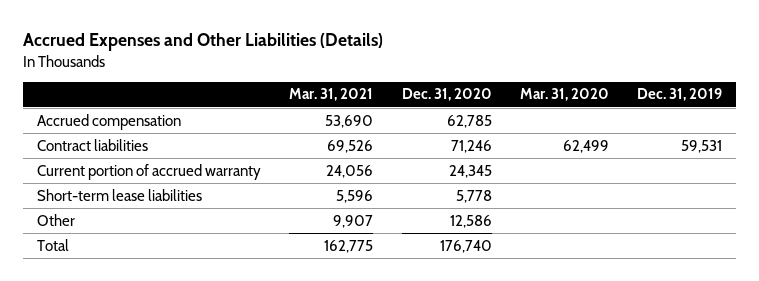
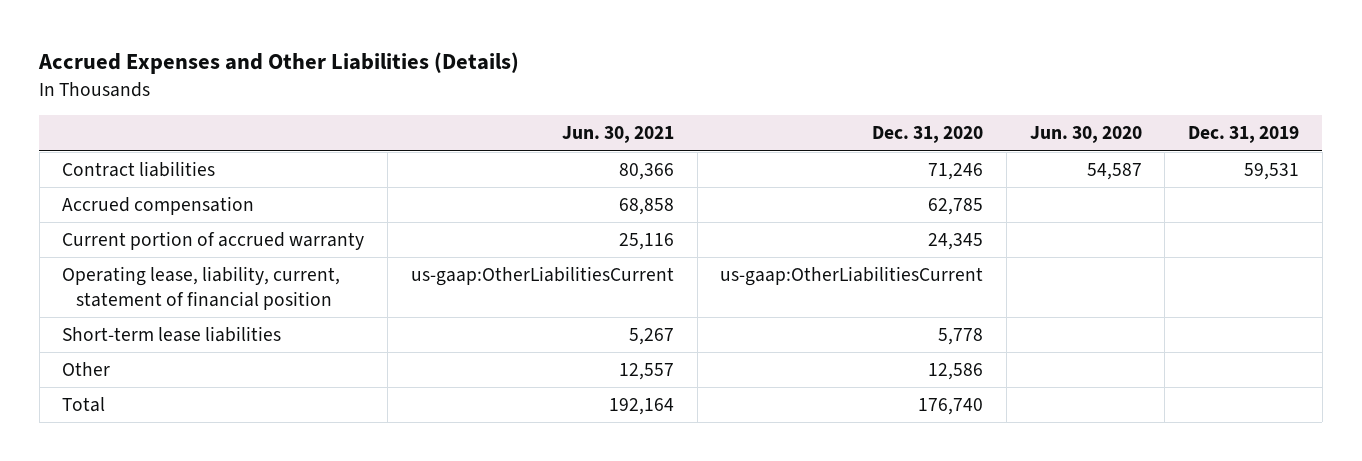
- | Mar. 31, 2021 | Dec. 31, 2020 | Mar. 31, 2020 | Dec. 31, 2019
+ | Jun. 30, 2021 | Dec. 31, 2020 | Jun. 30, 2020 | Dec. 31, 2019
moved down: Accrued compensation | 68,858 | 62,785 | |
+ Operating lease, liability, current, statement of financial position | us-gaap:OtherLiabilitiesCurrent | us-gaap:OtherLiabilitiesCurrent | |

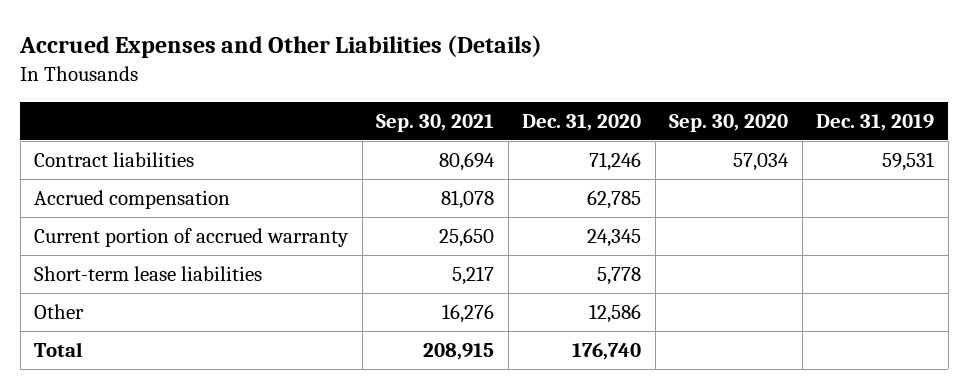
- | Jun. 30, 2021 | Dec. 31, 2020 | Jun. 30, 2020 | Dec. 31, 2019
+ | Sep. 30, 2021 | Dec. 31, 2020 | Sep. 30, 2020 | Dec. 31, 2019
- Operating lease, liability, current, statement of financial position | us-gaap:OtherLiabilitiesCurrent | us-gaap:OtherLiabilitiesCurrent | |

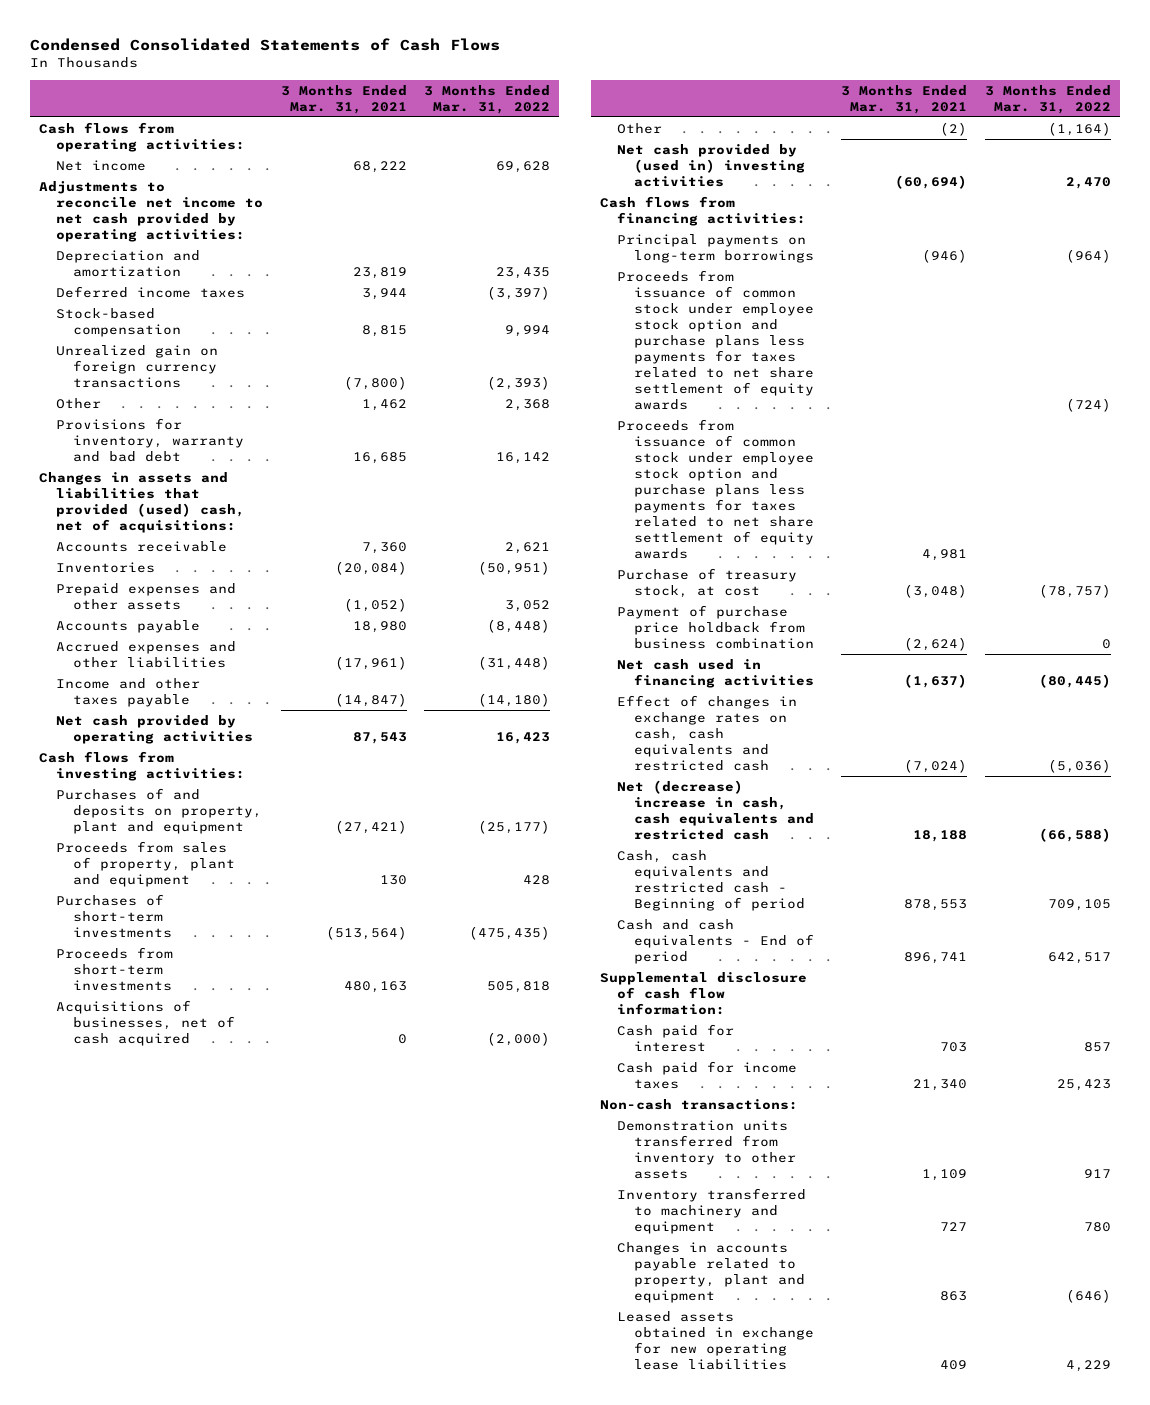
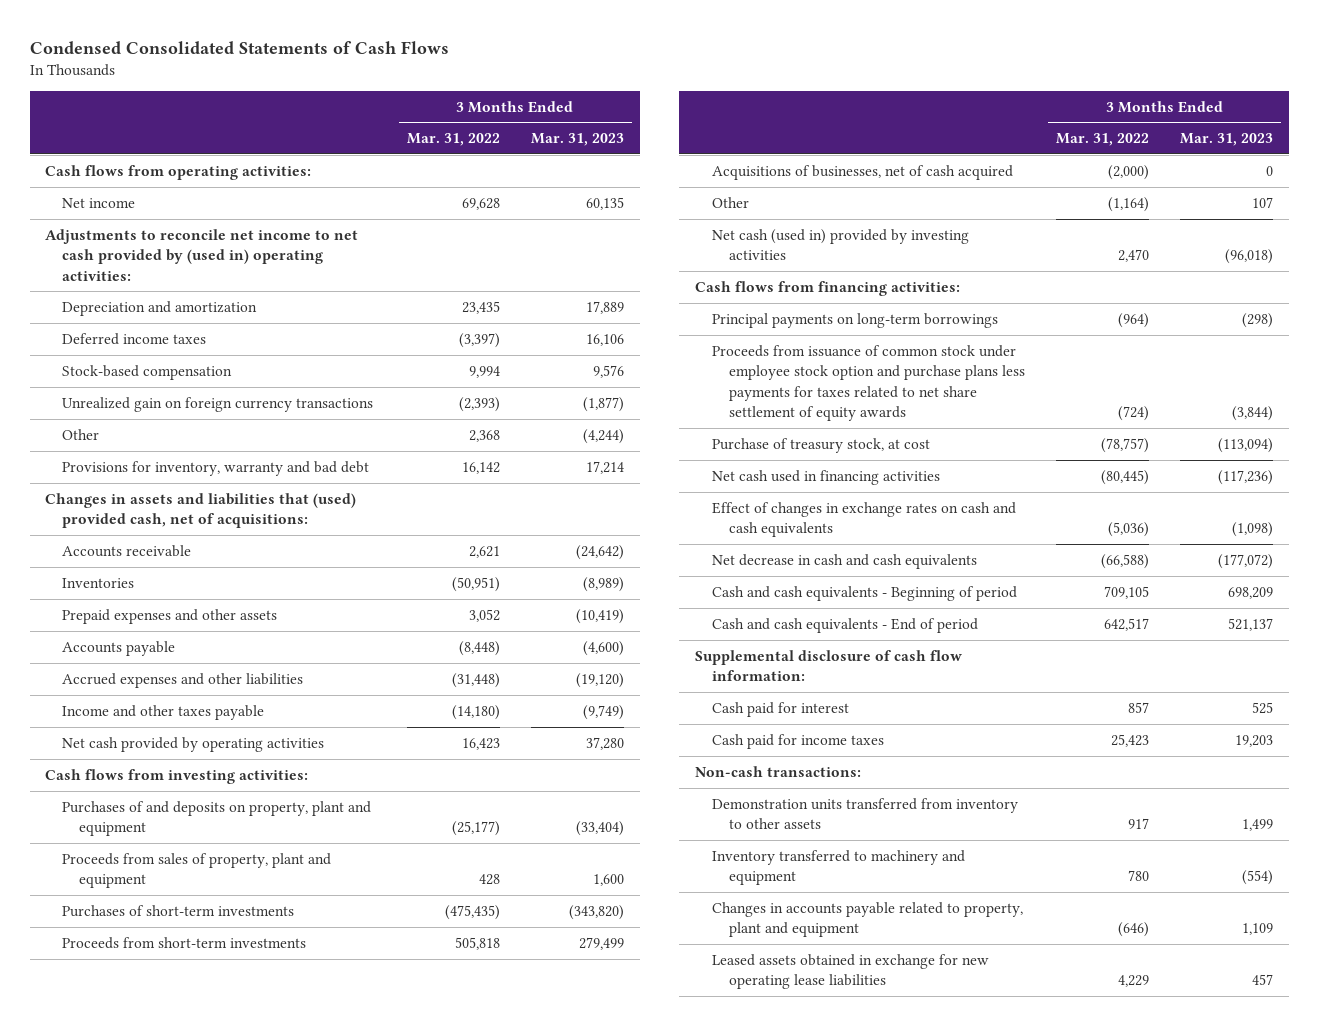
- | 3 Months Ended Mar. 31, 2021 | 3 Months Ended Mar. 31, 2022
+ | 3 Months Ended Mar. 31, 2022 | 3 Months Ended Mar. 31, 2023
- Adjustments to reconcile net income to net cash provided by operating activities:
+ Adjustments to reconcile net income to net cash provided by (used in) operating activities:
- Changes in assets and liabilities that provided (used) cash, net of acquisitions:
+ Changes in assets and liabilities that (used) provided cash, net of acquisitions:
- Net cash provided by (used in) investing activities | (60,694) | 2,470
+ Net cash (used in) provided by investing activities | 2,470 | (96,018)
- Proceeds from issuance of common stock under employee stock option and purchase plans less payments for taxes related to net share settlement of equity awards | 4,981 |
- Payment of purchase price holdback from business combination | (2,624) | 0
- Effect of changes in exchange rates on cash, cash equivalents and restricted cash | (7,024) | (5,036)
- Net (decrease) increase in cash, cash equivalents and restricted cash | 18,188 | (66,588)
- Cash, cash equivalents and restricted cash - Beginning of period | 878,553 | 709,105
+ Effect of changes in exchange rates on cash and cash equivalents | (5,036) | (1,098)
+ Net decrease in cash and cash equivalents | (66,588) | (177,072)
+ Cash and cash equivalents - Beginning of period | 709,105 | 698,209

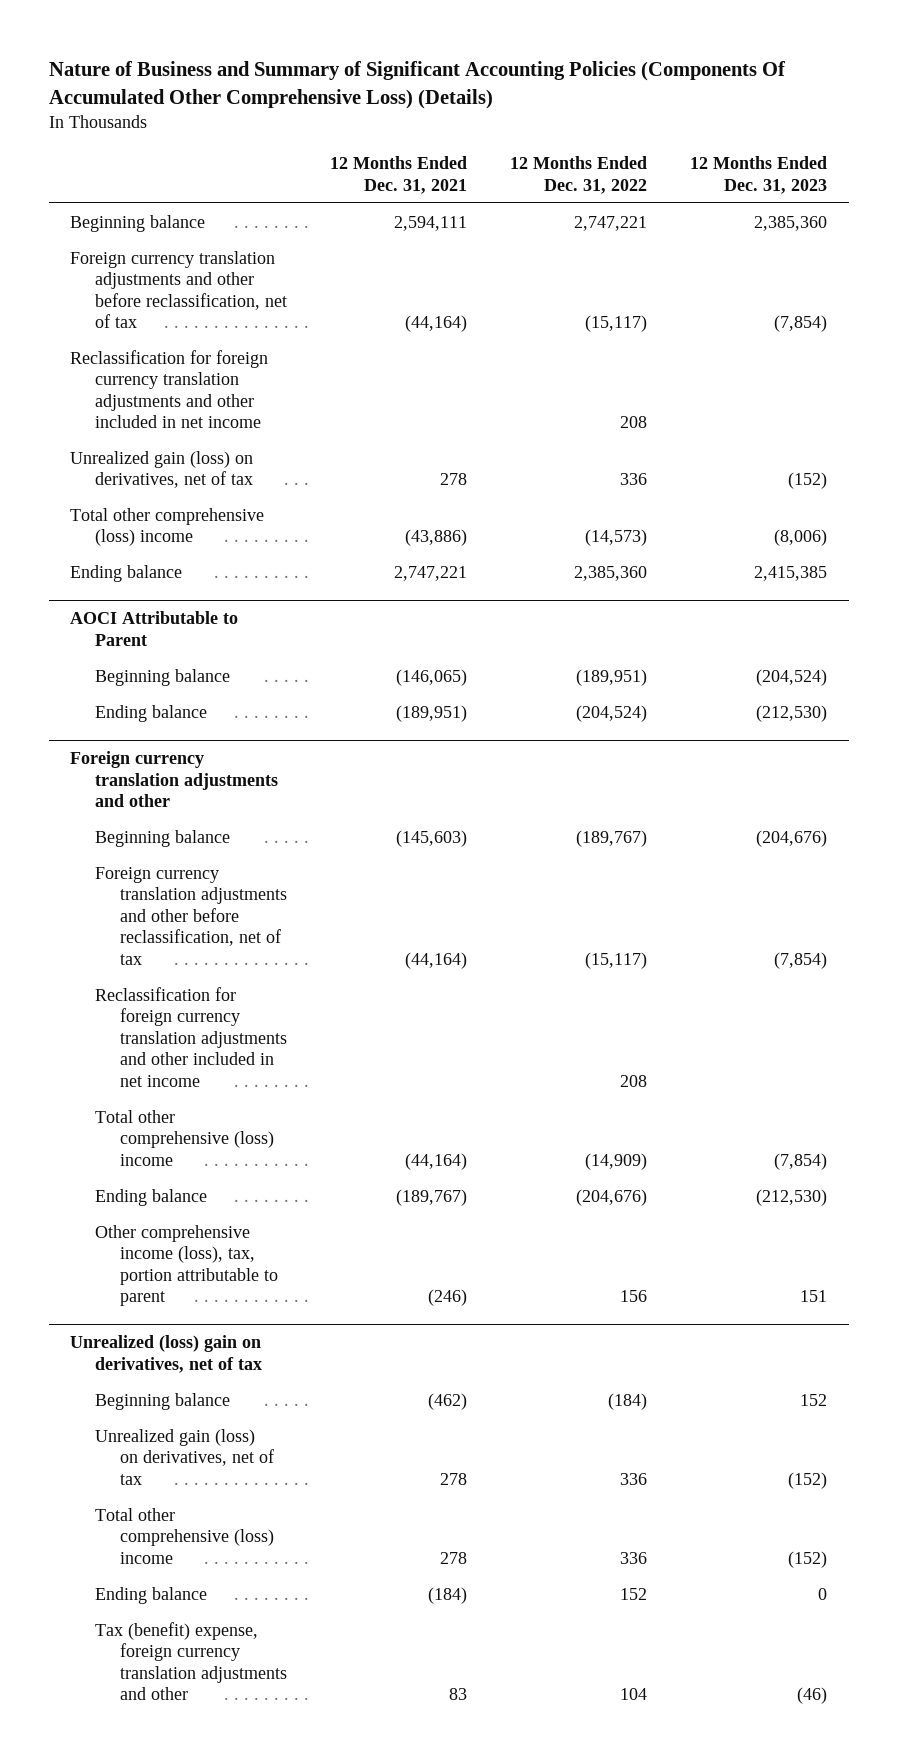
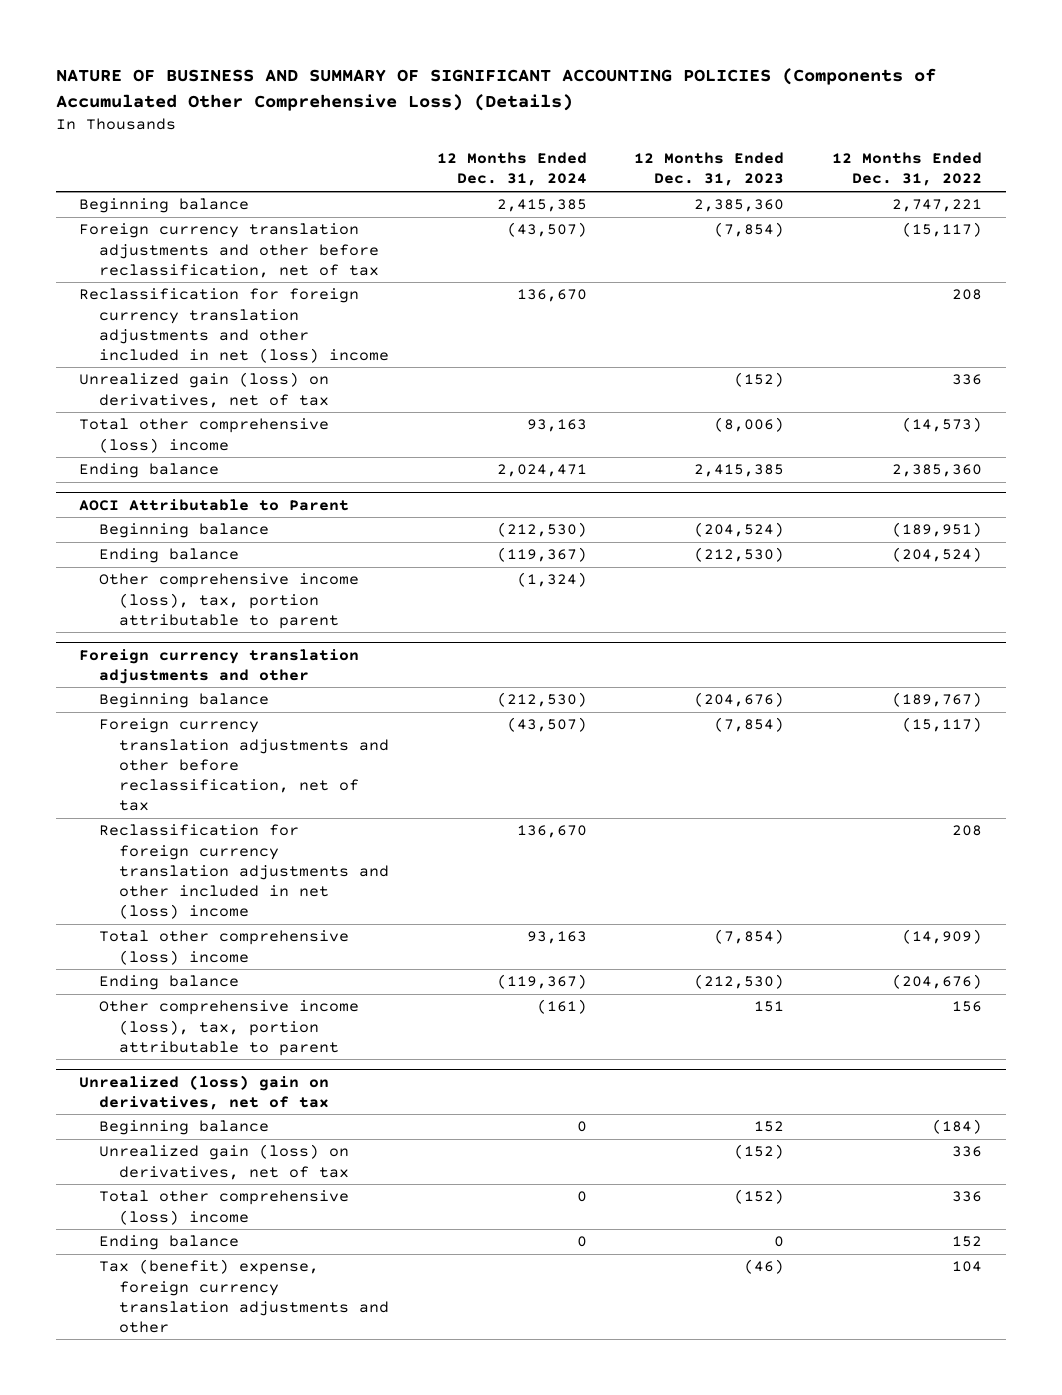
- Nature of Business and Summary of Significant Accounting Policies (Components Of Accumulated Other Comprehensive Loss) (Details)
+ NATURE OF BUSINESS AND SUMMARY OF SIGNIFICANT ACCOUNTING POLICIES (Components of Accumulated Other Comprehensive Loss) (Details)
- | 12 Months Ended Dec. 31, 2021 | 12 Months Ended Dec. 31, 2022 | 12 Months Ended Dec. 31, 2023
+ | 12 Months Ended Dec. 31, 2024 | 12 Months Ended Dec. 31, 2023 | 12 Months Ended Dec. 31, 2022
- Reclassification for foreign currency translation adjustments and other included in net income | | 208 |
+ Reclassification for foreign currency translation adjustments and other included in net (loss) income | 136,670 | | 208
@ AOCI Attributable to Parent
+ Other comprehensive income (loss), tax, portion attributable to parent | (1,324) | |
@ Foreign currency translation adjustments and other
- Reclassification for foreign currency translation adjustments and other included in net income | | 208 |
+ Reclassification for foreign currency translation adjustments and other included in net (loss) income | 136,670 | | 208

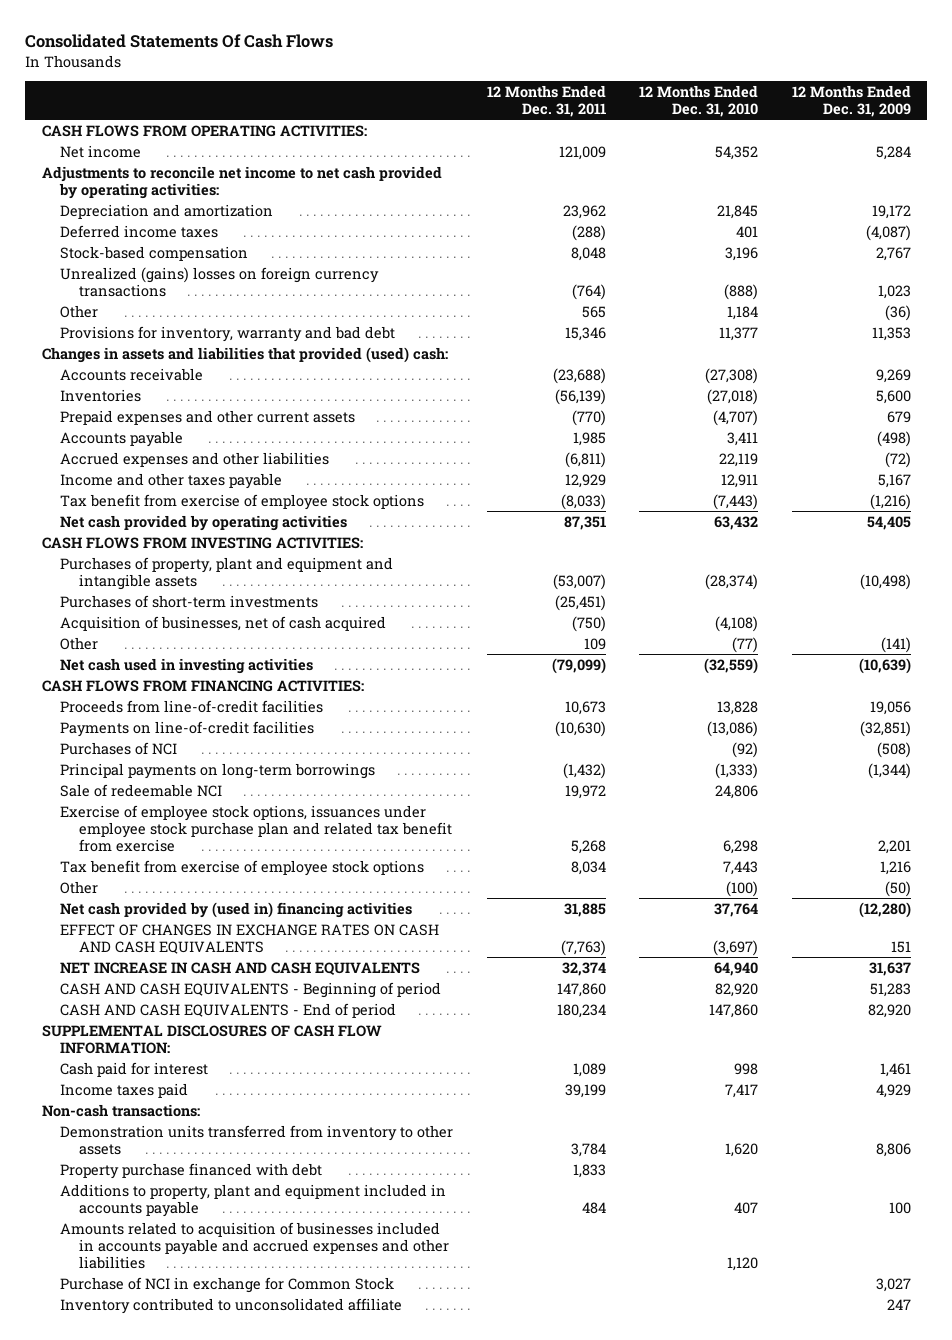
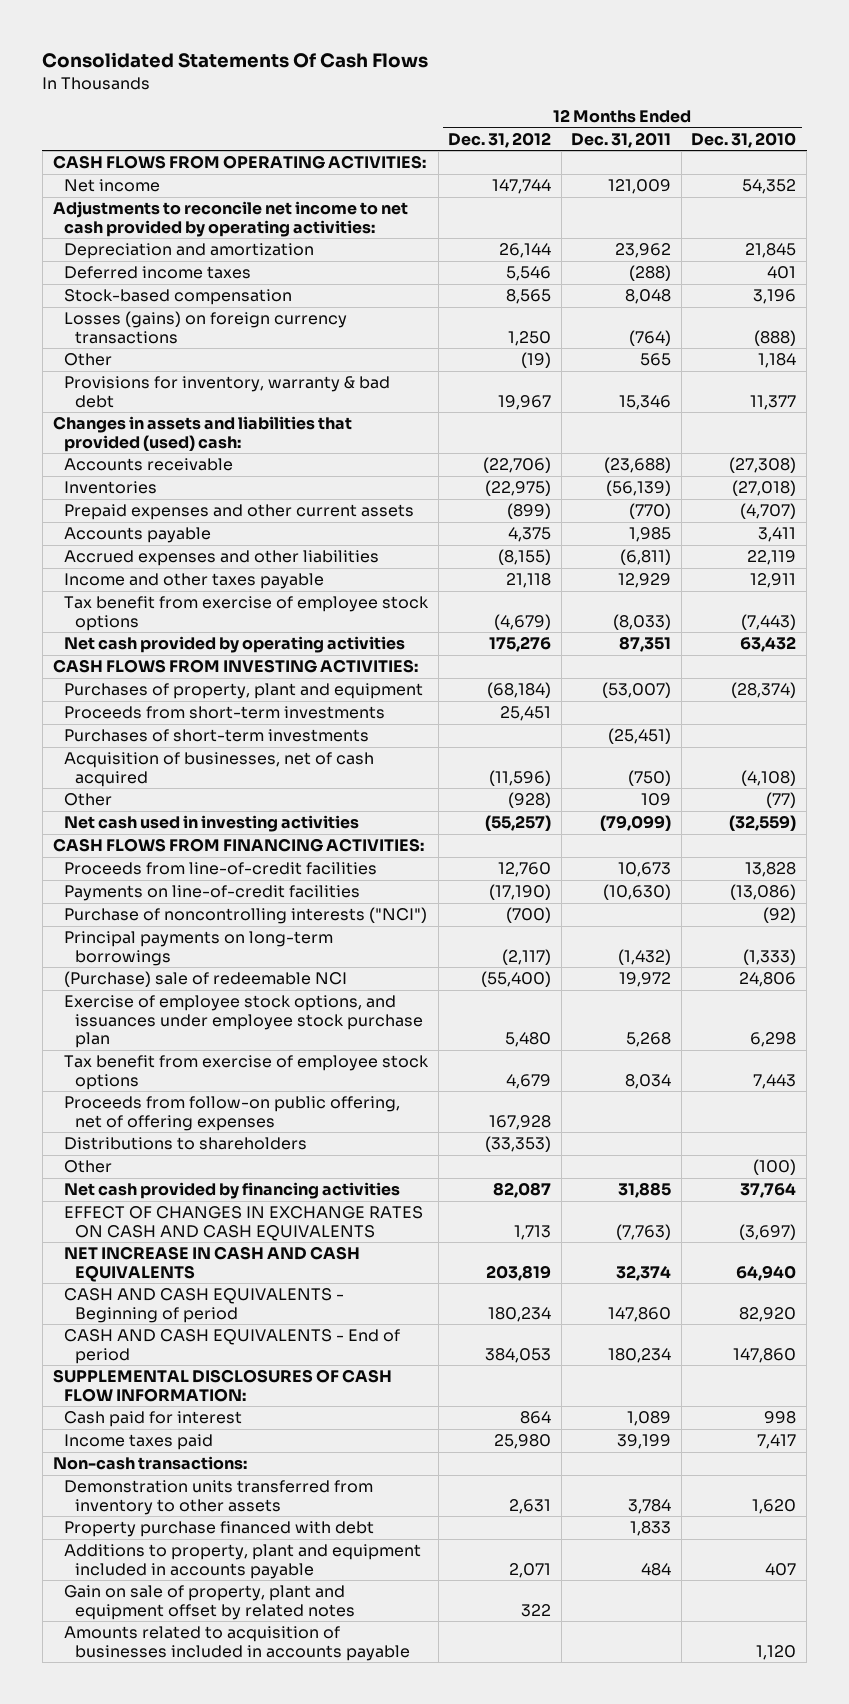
- | 12 Months Ended Dec. 31, 2011 | 12 Months Ended Dec. 31, 2010 | 12 Months Ended Dec. 31, 2009
+ | 12 Months Ended Dec. 31, 2012 | 12 Months Ended Dec. 31, 2011 | 12 Months Ended Dec. 31, 2010
- Unrealized (gains) losses on foreign currency transactions | (764) | (888) | 1,023
+ Losses (gains) on foreign currency transactions | 1,250 | (764) | (888)
- Provisions for inventory, warranty and bad debt | 15,346 | 11,377 | 11,353
+ Provisions for inventory, warranty & bad debt | 19,967 | 15,346 | 11,377
- Purchases of property, plant and equipment and intangible assets | (53,007) | (28,374) | (10,498)
+ Purchases of property, plant and equipment | (68,184) | (53,007) | (28,374)
+ Proceeds from short-term investments | 25,451 | |
- Purchases of NCI | | (92) | (508)
+ Purchase of noncontrolling interests ("NCI") | (700) | | (92)
- Sale of redeemable NCI | 19,972 | 24,806 |
- Exercise of employee stock options, issuances under employee stock purchase plan and related tax benefit from exercise | 5,268 | 6,298 | 2,201
+ (Purchase) sale of redeemable NCI | (55,400) | 19,972 | 24,806
+ Exercise of employee stock options, and issuances under employee stock purchase plan | 5,480 | 5,268 | 6,298
+ Proceeds from follow-on public offering, net of offering expenses | 167,928 | |
+ Distributions to shareholders | (33,353) | |
- Net cash provided by (used in) financing activities | 31,885 | 37,764 | (12,280)
+ Net cash provided by financing activities | 82,087 | 31,885 | 37,764
- Amounts related to acquisition of businesses included in accounts payable and accrued expenses and other liabilities | | 1,120 |
- Purchase of NCI in exchange for Common Stock | | | 3,027
- Inventory contributed to unconsolidated affiliate | | | 247
+ Gain on sale of property, plant and equipment offset by related notes | 322 | |
+ Amounts related to acquisition of businesses included in accounts payable | | | 1,120

